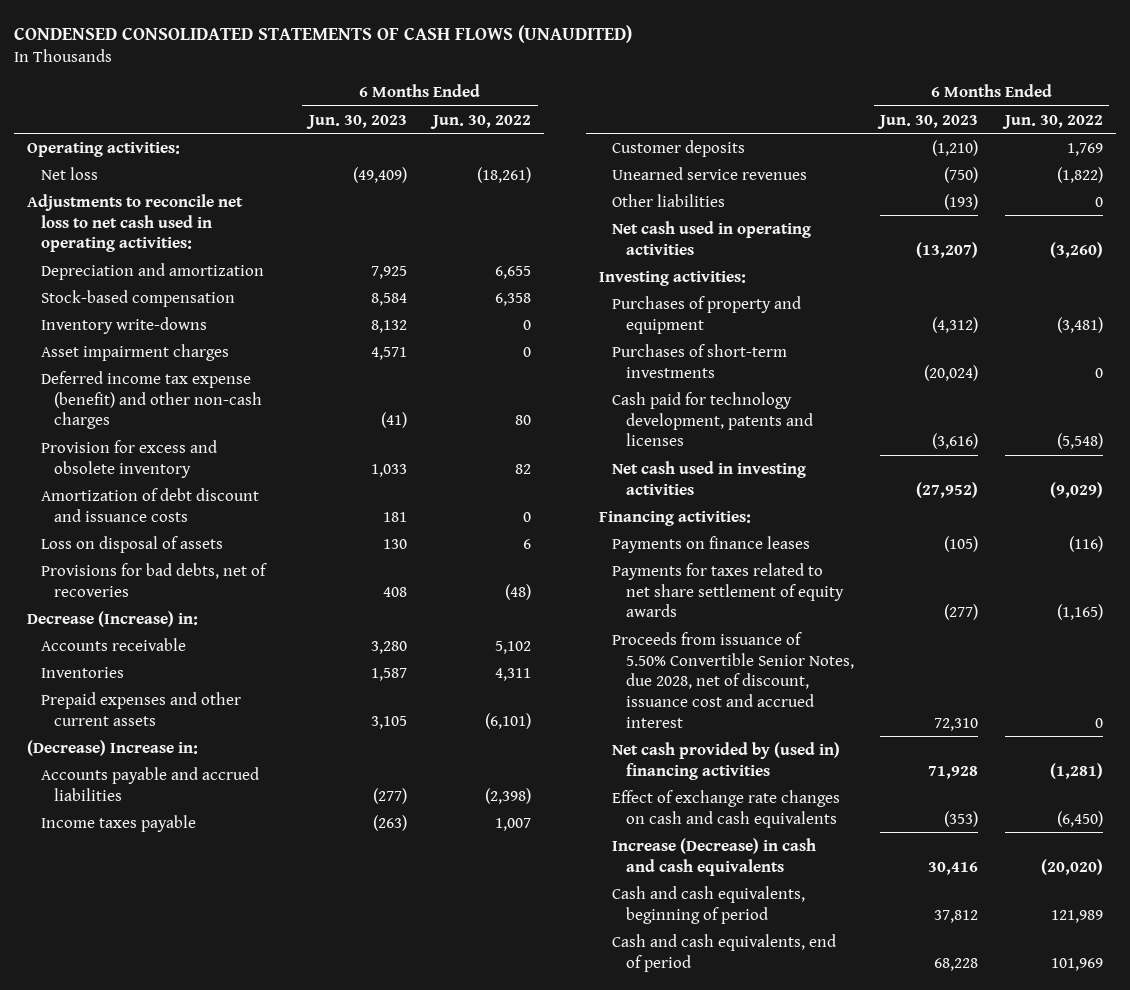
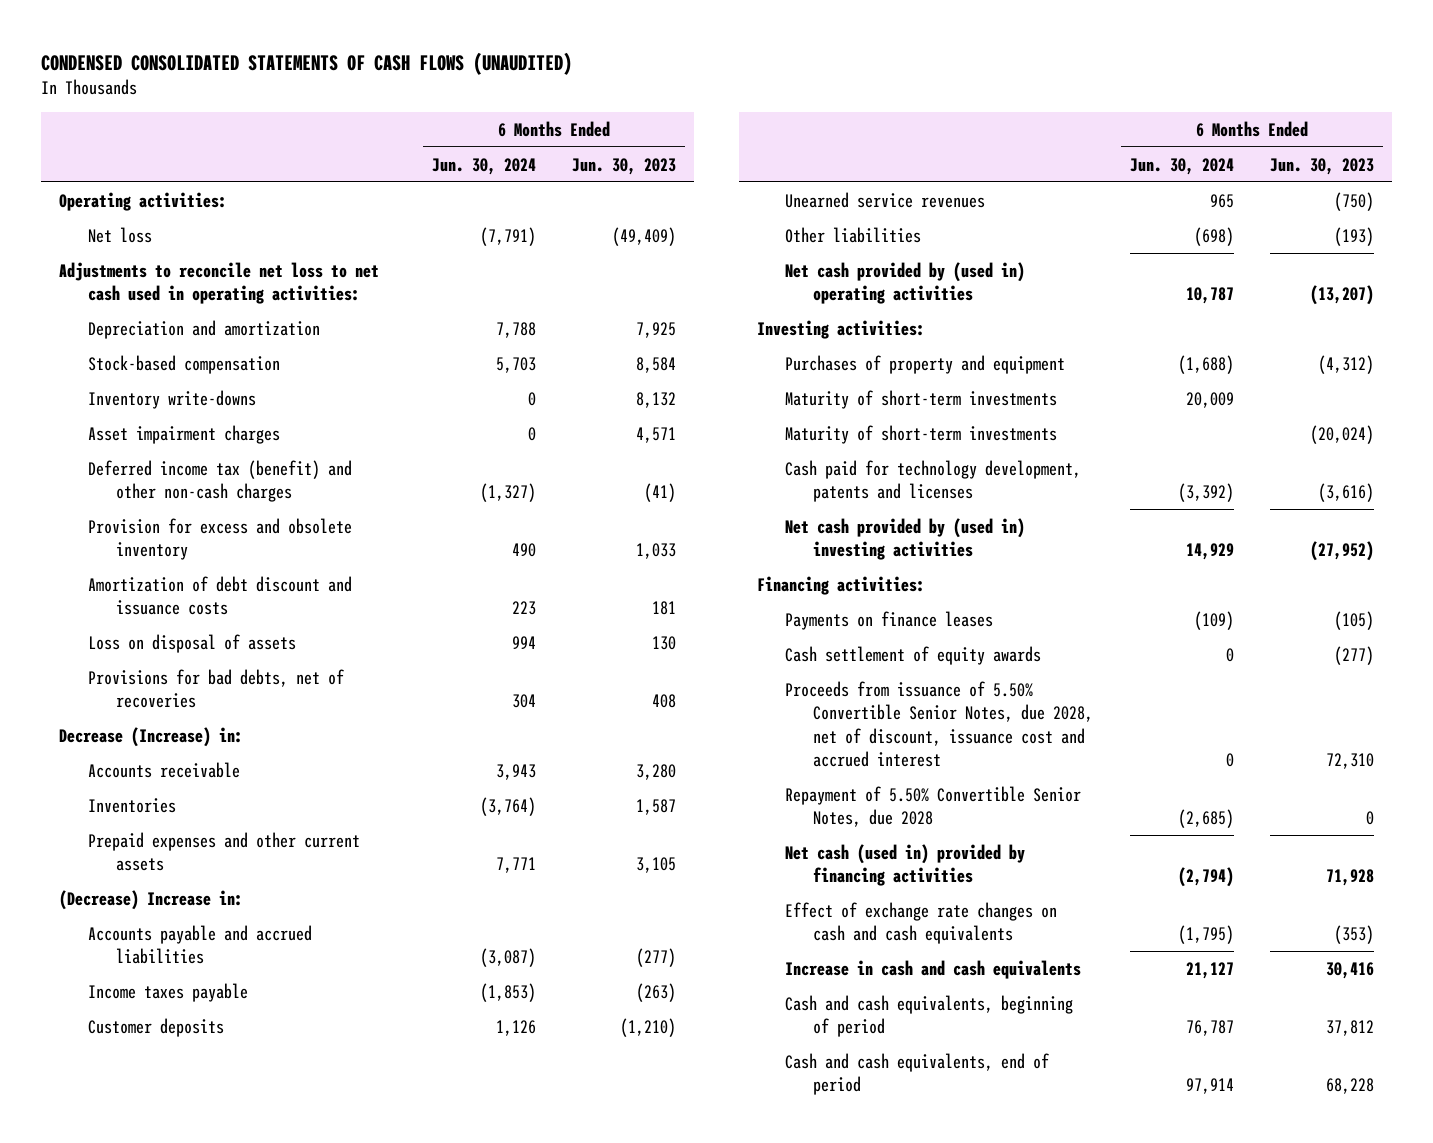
- | 6 Months Ended Jun. 30, 2023 | 6 Months Ended Jun. 30, 2022
+ | 6 Months Ended Jun. 30, 2024 | 6 Months Ended Jun. 30, 2023
- Deferred income tax expense (benefit) and other non-cash charges | (41) | 80
+ Deferred income tax (benefit) and other non-cash charges | (1,327) | (41)
- Net cash used in operating activities | (13,207) | (3,260)
+ Net cash provided by (used in) operating activities | 10,787 | (13,207)
- Purchases of short-term investments | (20,024) | 0
+ Maturity of short-term investments | 20,009 |
+ Maturity of short-term investments | | (20,024)
- Net cash used in investing activities | (27,952) | (9,029)
+ Net cash provided by (used in) investing activities | 14,929 | (27,952)
- Payments for taxes related to net share settlement of equity awards | (277) | (1,165)
+ Cash settlement of equity awards | 0 | (277)
- Net cash provided by (used in) financing activities | 71,928 | (1,281)
+ Repayment of 5.50% Convertible Senior Notes, due 2028 | (2,685) | 0
+ Net cash (used in) provided by financing activities | (2,794) | 71,928
- Increase (Decrease) in cash and cash equivalents | 30,416 | (20,020)
+ Increase in cash and cash equivalents | 21,127 | 30,416

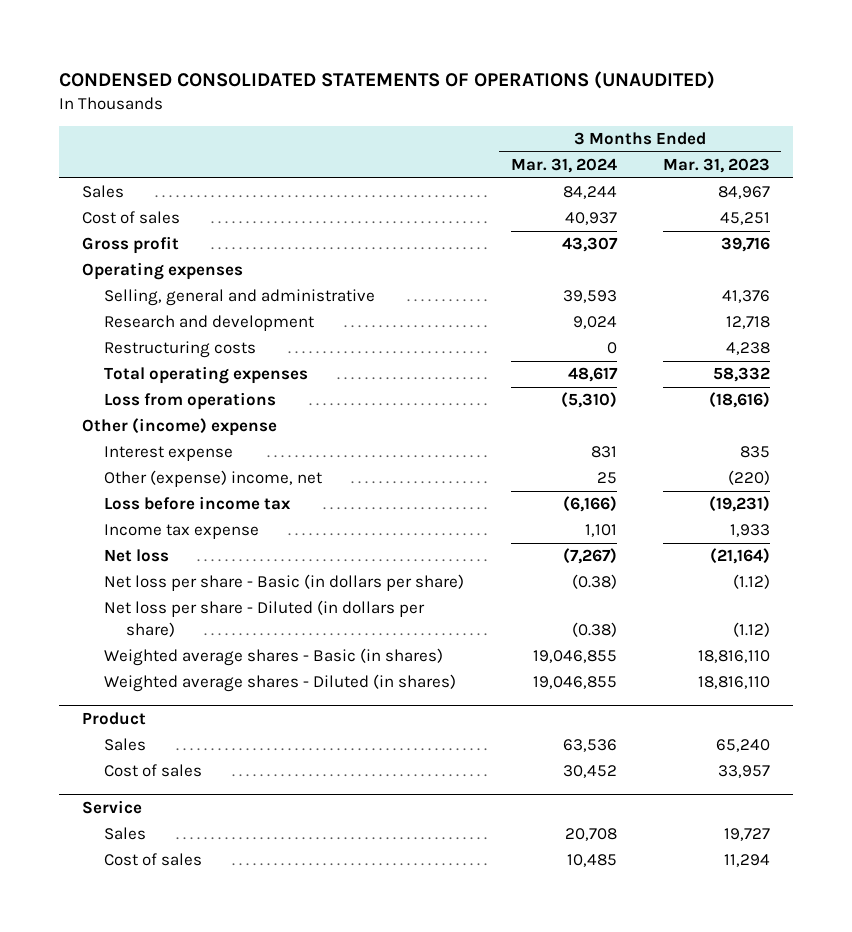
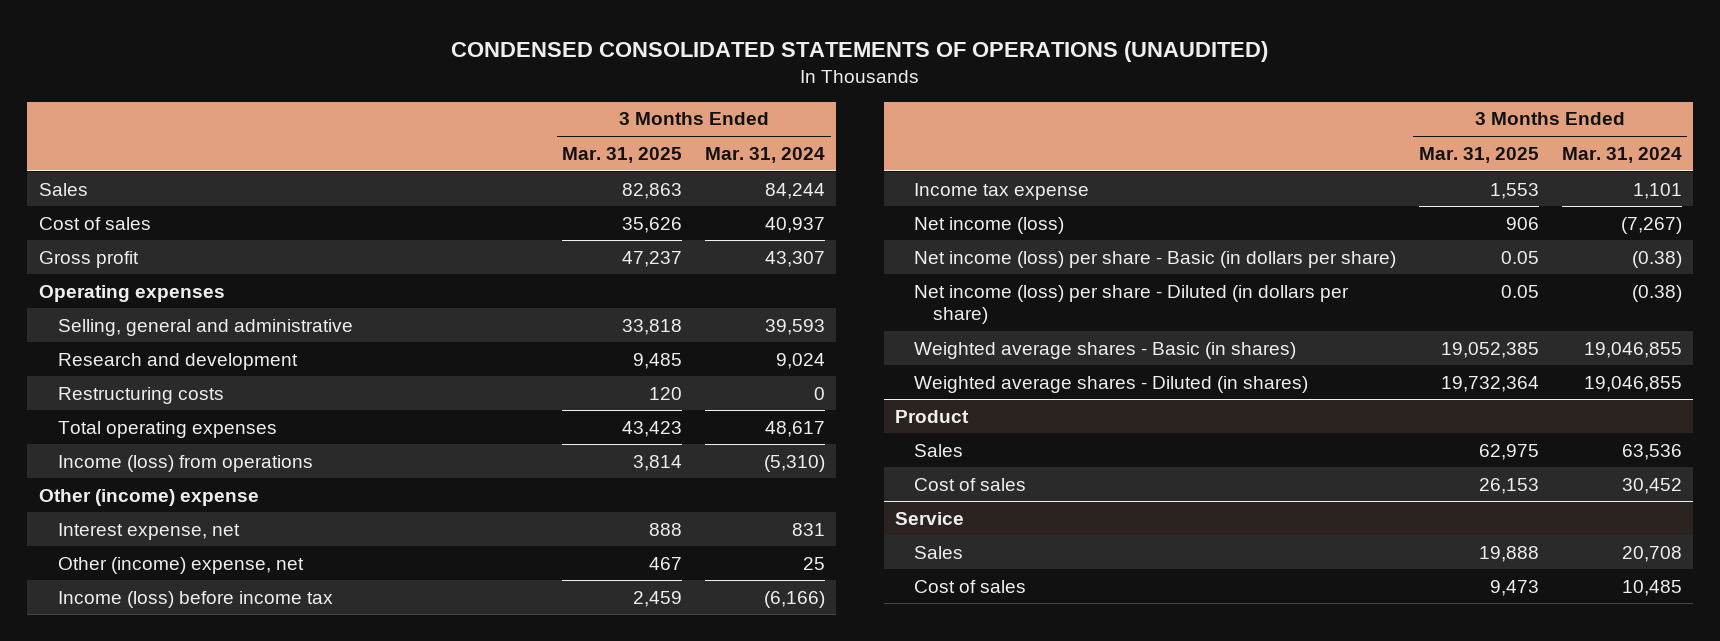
- | 3 Months Ended Mar. 31, 2024 | 3 Months Ended Mar. 31, 2023
+ | 3 Months Ended Mar. 31, 2025 | 3 Months Ended Mar. 31, 2024
- Loss from operations | (5,310) | (18,616)
+ Income (loss) from operations | 3,814 | (5,310)
- Interest expense | 831 | 835
- Other (expense) income, net | 25 | (220)
- Loss before income tax | (6,166) | (19,231)
+ Interest expense, net | 888 | 831
+ Other (income) expense, net | 467 | 25
+ Income (loss) before income tax | 2,459 | (6,166)
- Net loss | (7,267) | (21,164)
- Net loss per share - Basic (in dollars per share) | (0.38) | (1.12)
- Net loss per share - Diluted (in dollars per share) | (0.38) | (1.12)
+ Net income (loss) | 906 | (7,267)
+ Net income (loss) per share - Basic (in dollars per share) | 0.05 | (0.38)
+ Net income (loss) per share - Diluted (in dollars per share) | 0.05 | (0.38)

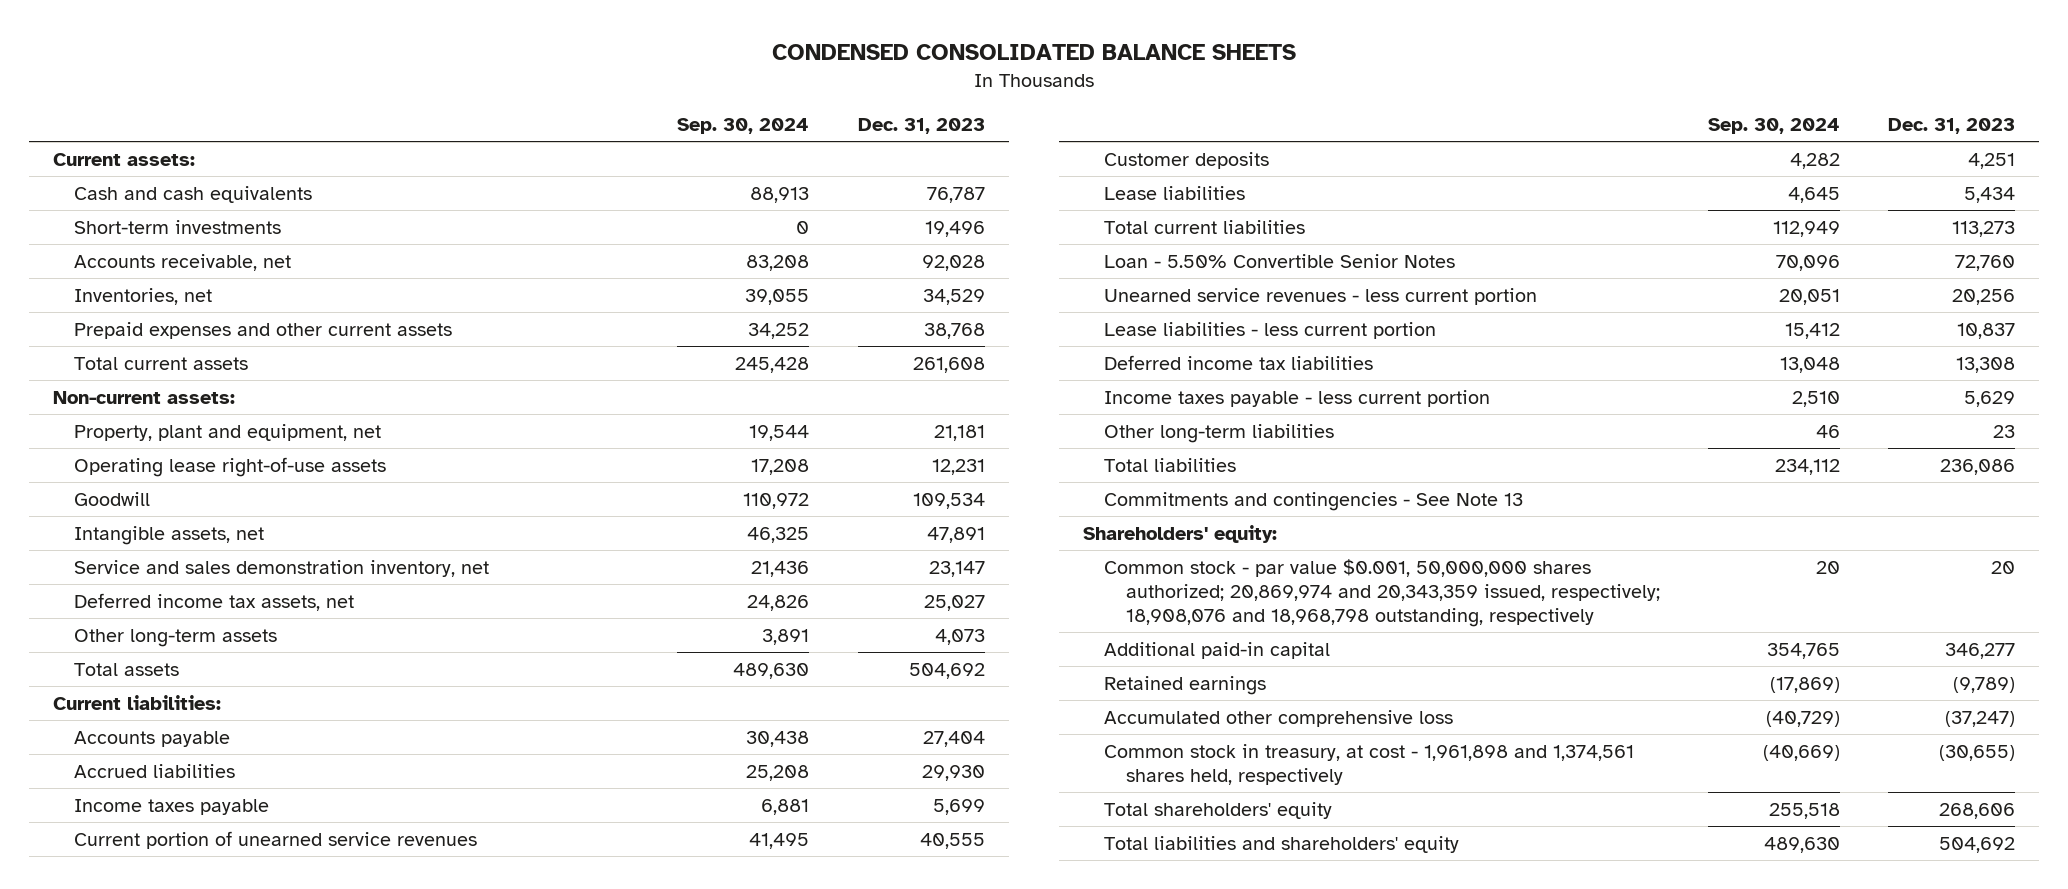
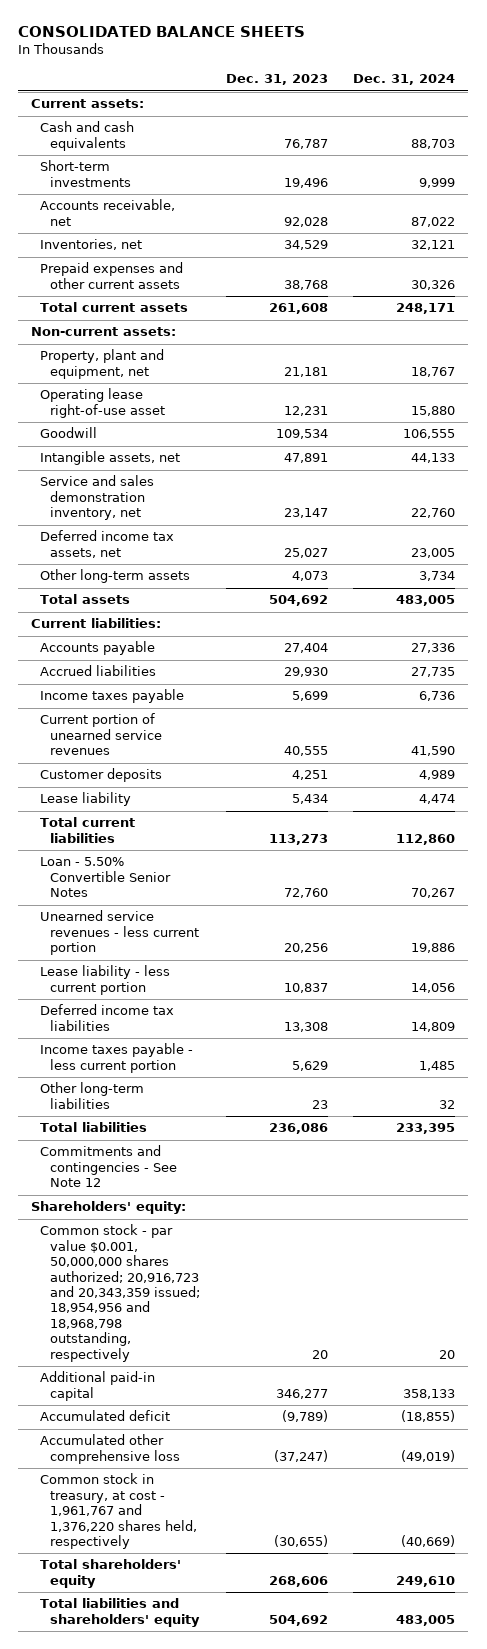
- CONDENSED CONSOLIDATED BALANCE SHEETS
+ CONSOLIDATED BALANCE SHEETS
- | Sep. 30, 2024 | Dec. 31, 2023
+ | Dec. 31, 2023 | Dec. 31, 2024
- Operating lease right-of-use assets | 17,208 | 12,231
+ Operating lease right-of-use asset | 12,231 | 15,880
- Lease liabilities | 4,645 | 5,434
+ Lease liability | 5,434 | 4,474
- Lease liabilities - less current portion | 15,412 | 10,837
+ Lease liability - less current portion | 10,837 | 14,056
- Commitments and contingencies - See Note 13
+ Commitments and contingencies - See Note 12
- Common stock - par value $0.001, 50,000,000 shares authorized; 20,869,974 and 20,343,359 issued, respectively; 18,908,076 and 18,968,798 outstanding, respectively | 20 | 20
+ Common stock - par value $0.001, 50,000,000 shares authorized; 20,916,723 and 20,343,359 issued; 18,954,956 and 18,968,798 outstanding, respectively | 20 | 20
- Retained earnings | (17,869) | (9,789)
+ Accumulated deficit | (9,789) | (18,855)
- Common stock in treasury, at cost - 1,961,898 and 1,374,561 shares held, respectively | (40,669) | (30,655)
+ Common stock in treasury, at cost - 1,961,767 and 1,376,220 shares held, respectively | (30,655) | (40,669)

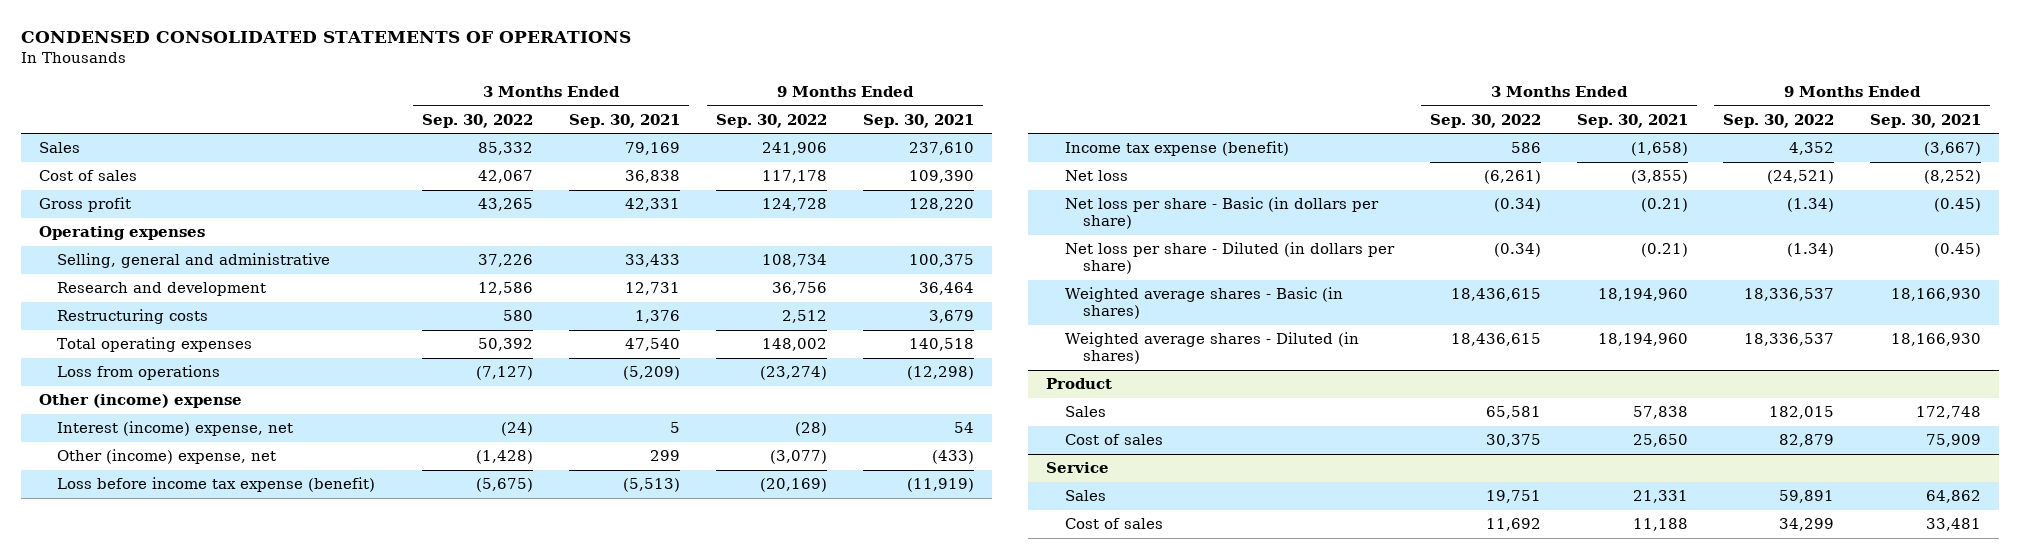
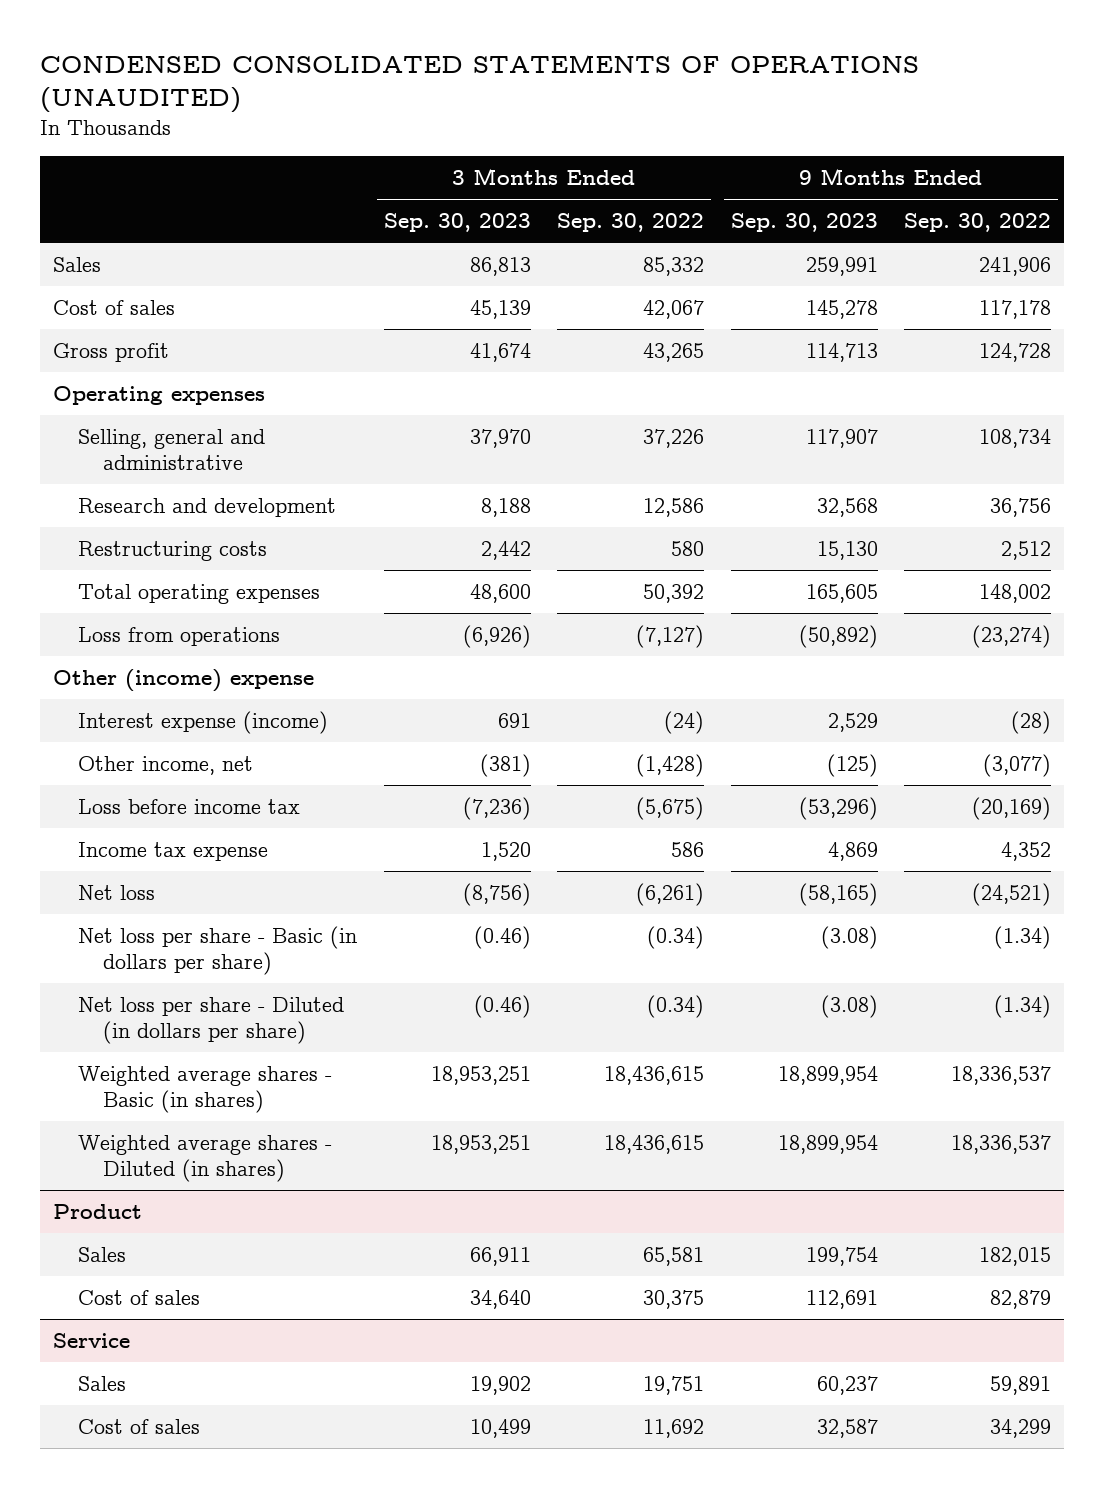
- CONDENSED CONSOLIDATED STATEMENTS OF OPERATIONS
+ CONDENSED CONSOLIDATED STATEMENTS OF OPERATIONS (UNAUDITED)
- | 3 Months Ended Sep. 30, 2022 | 3 Months Ended Sep. 30, 2021 | 9 Months Ended Sep. 30, 2022 | 9 Months Ended Sep. 30, 2021
+ | 3 Months Ended Sep. 30, 2023 | 3 Months Ended Sep. 30, 2022 | 9 Months Ended Sep. 30, 2023 | 9 Months Ended Sep. 30, 2022
- Interest (income) expense, net | (24) | 5 | (28) | 54
- Other (income) expense, net | (1,428) | 299 | (3,077) | (433)
- Loss before income tax expense (benefit) | (5,675) | (5,513) | (20,169) | (11,919)
- Income tax expense (benefit) | 586 | (1,658) | 4,352 | (3,667)
+ Interest expense (income) | 691 | (24) | 2,529 | (28)
+ Other income, net | (381) | (1,428) | (125) | (3,077)
+ Loss before income tax | (7,236) | (5,675) | (53,296) | (20,169)
+ Income tax expense | 1,520 | 586 | 4,869 | 4,352

